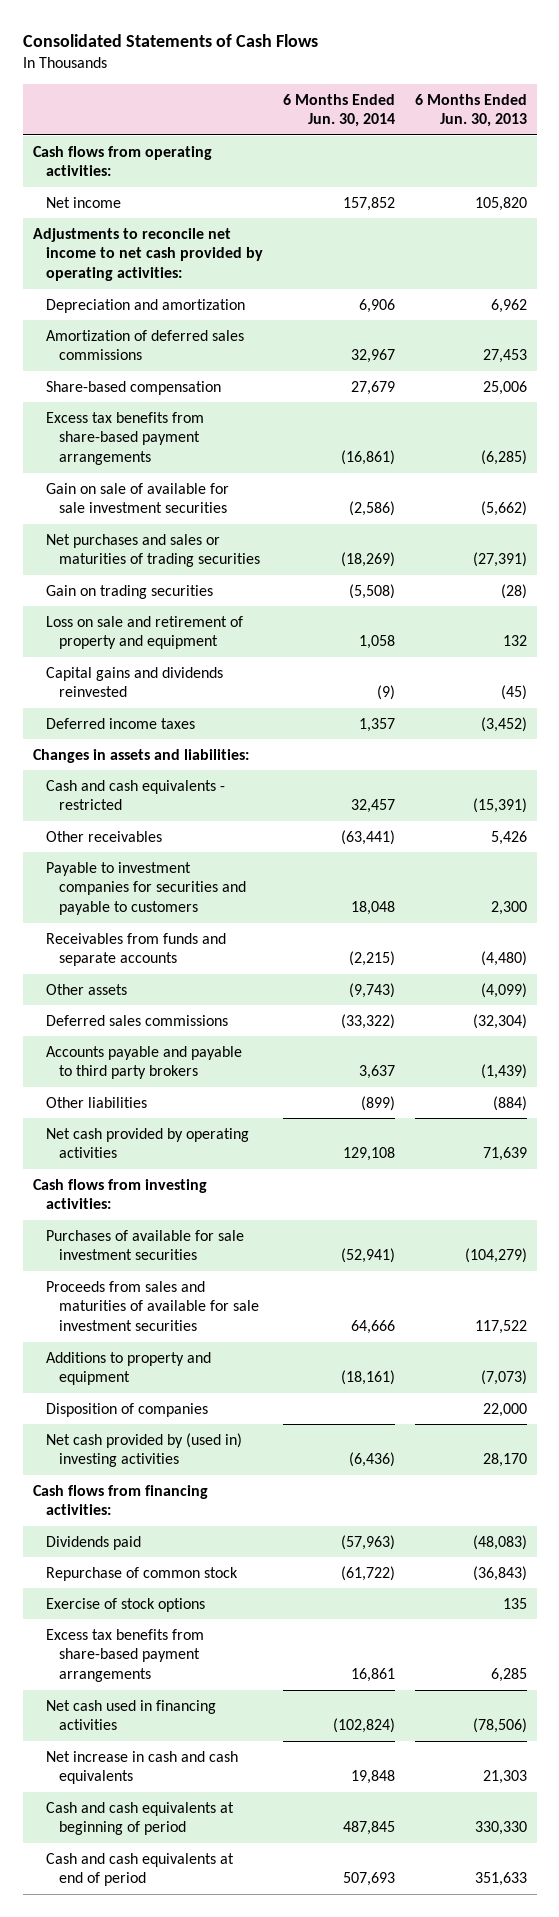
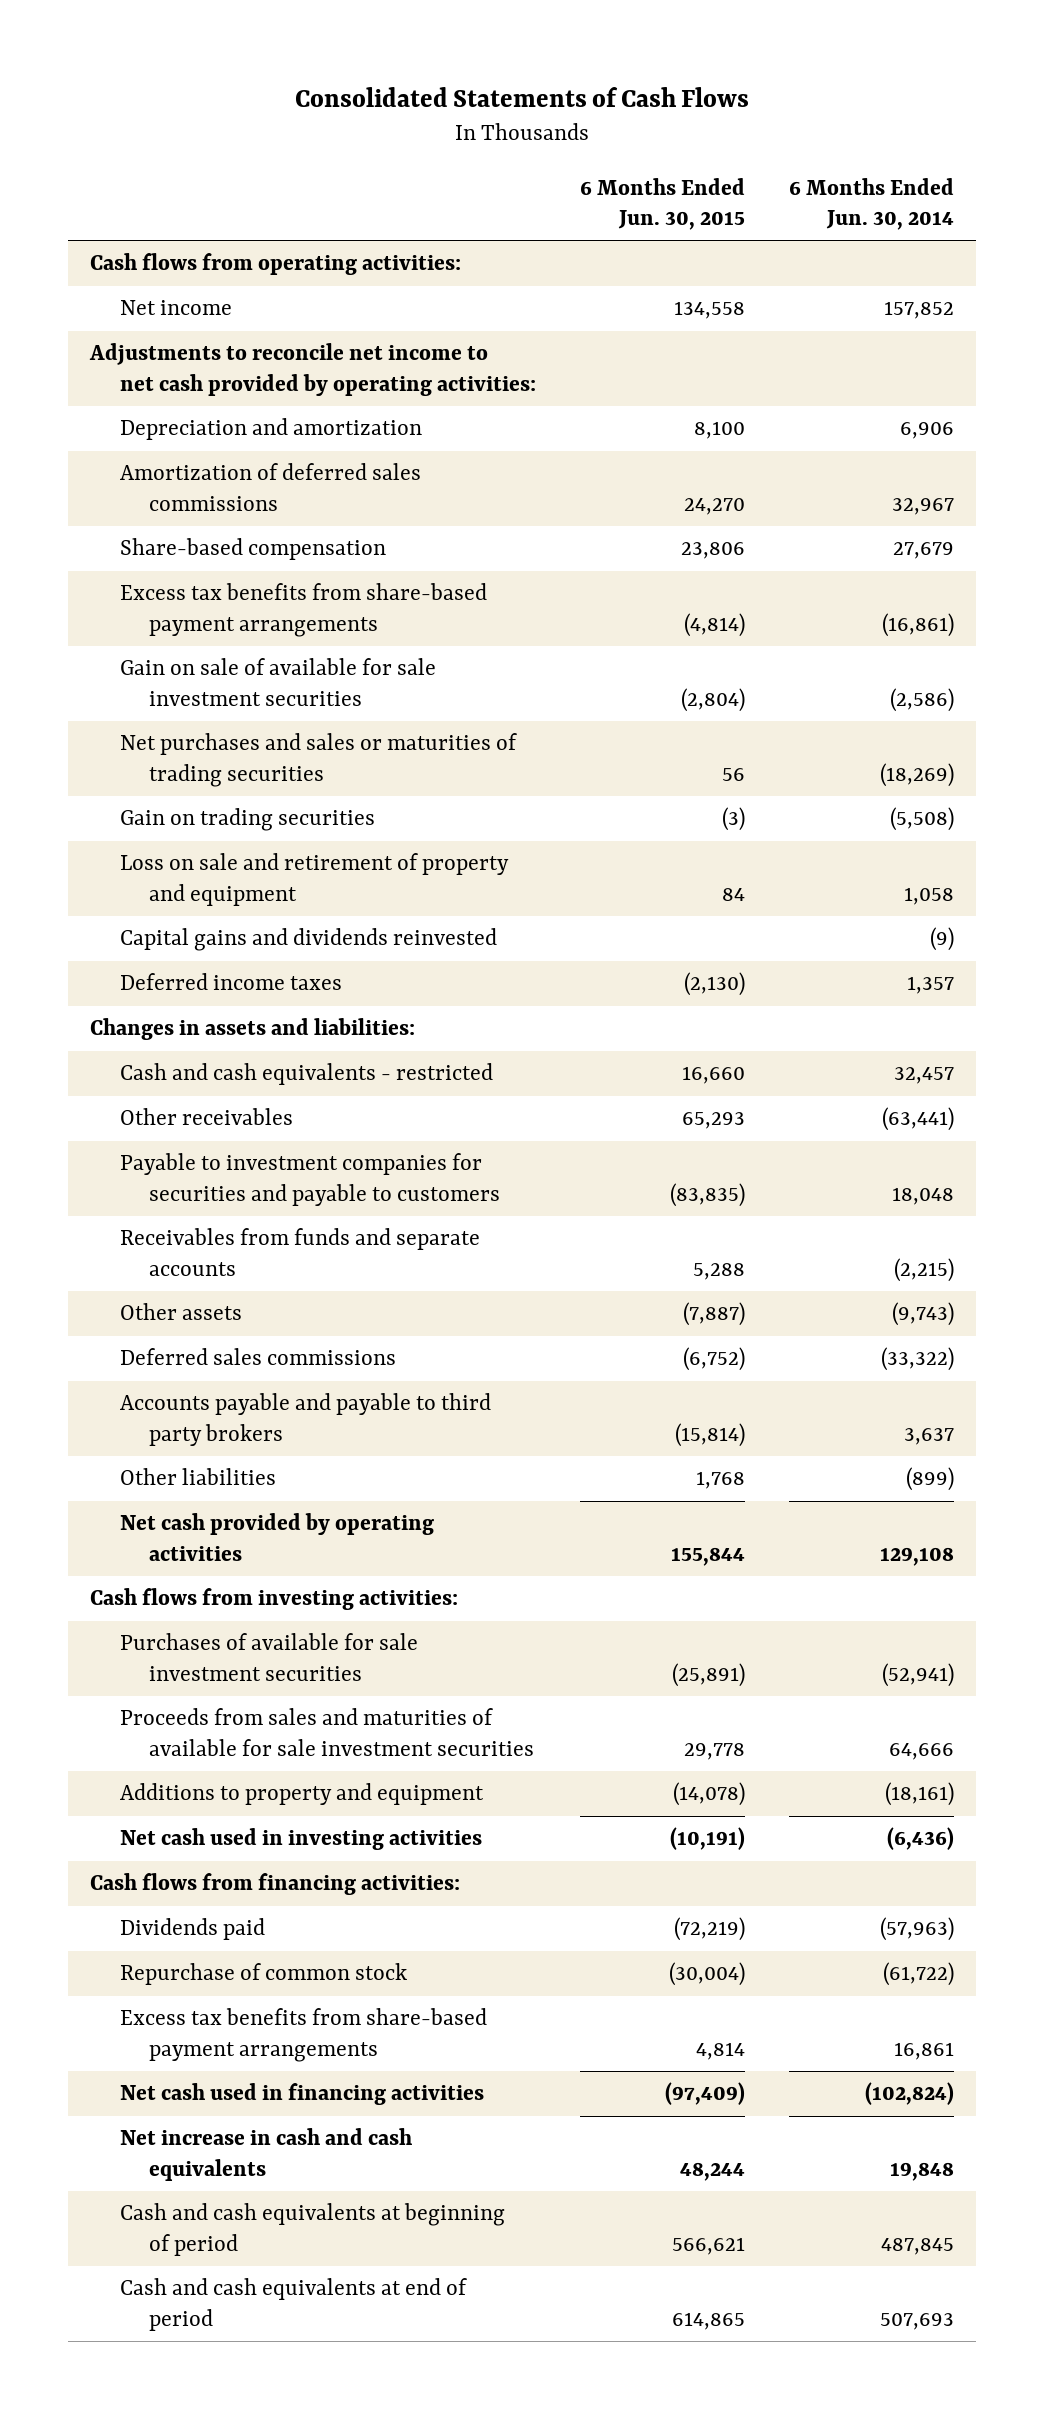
- | 6 Months Ended Jun. 30, 2014 | 6 Months Ended Jun. 30, 2013
+ | 6 Months Ended Jun. 30, 2015 | 6 Months Ended Jun. 30, 2014
- Disposition of companies | | 22,000
- Net cash provided by (used in) investing activities | (6,436) | 28,170
+ Net cash used in investing activities | (10,191) | (6,436)
- Exercise of stock options | | 135

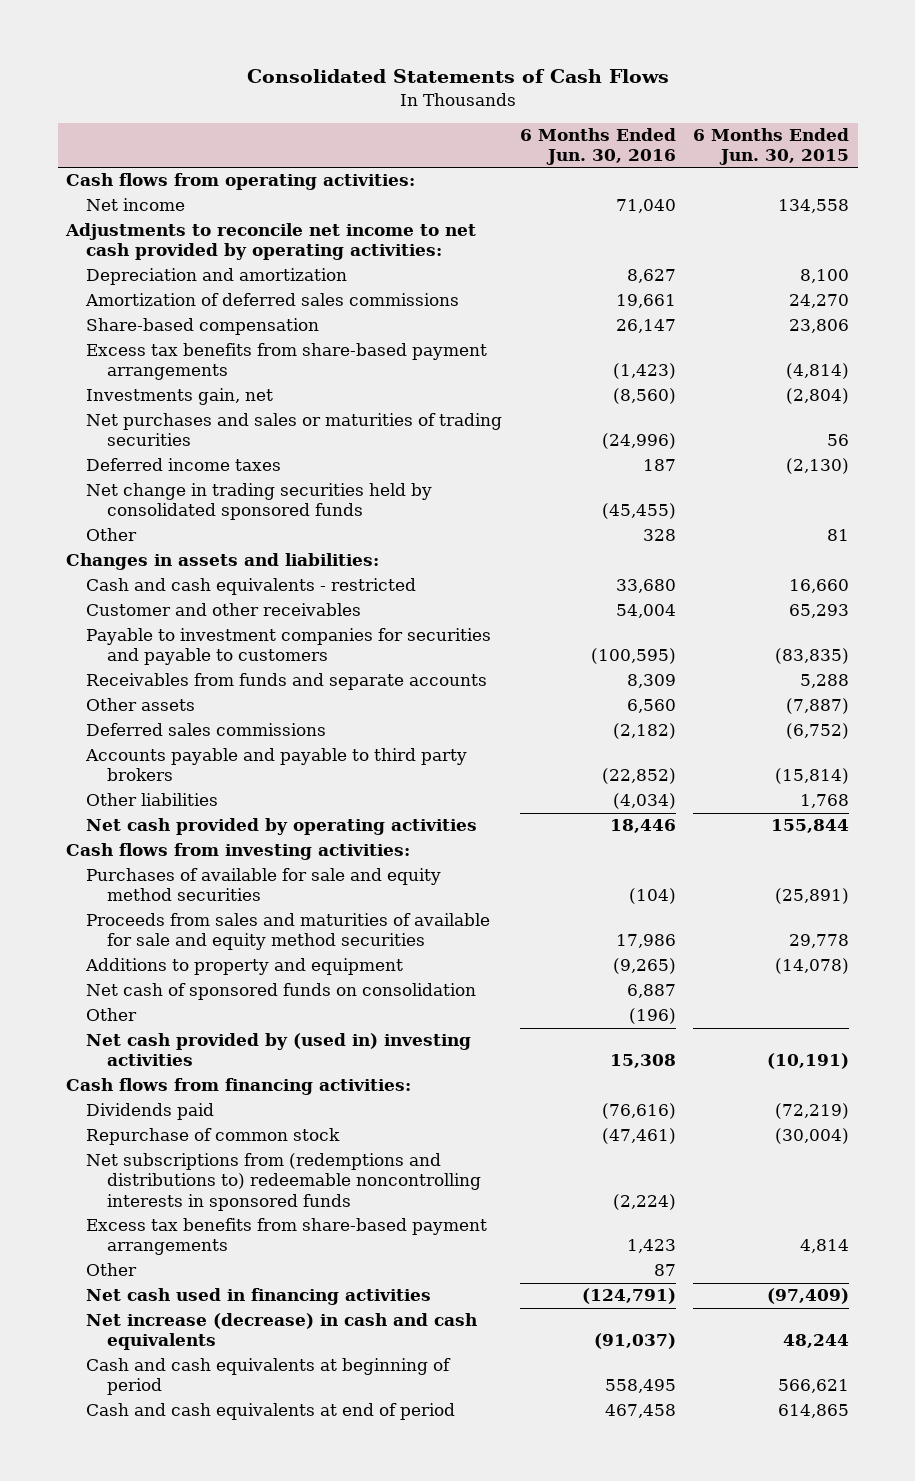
- | 6 Months Ended Jun. 30, 2015 | 6 Months Ended Jun. 30, 2014
+ | 6 Months Ended Jun. 30, 2016 | 6 Months Ended Jun. 30, 2015
- Gain on sale of available for sale investment securities | (2,804) | (2,586)
+ Investments gain, net | (8,560) | (2,804)
- Gain on trading securities | (3) | (5,508)
- Loss on sale and retirement of property and equipment | 84 | 1,058
- Capital gains and dividends reinvested | | (9)
+ Net change in trading securities held by consolidated sponsored funds | (45,455) |
+ Other | 328 | 81
- Other receivables | 65,293 | (63,441)
+ Customer and other receivables | 54,004 | 65,293
- Purchases of available for sale investment securities | (25,891) | (52,941)
- Proceeds from sales and maturities of available for sale investment securities | 29,778 | 64,666
+ Purchases of available for sale and equity method securities | (104) | (25,891)
+ Proceeds from sales and maturities of available for sale and equity method securities | 17,986 | 29,778
- Net cash used in investing activities | (10,191) | (6,436)
+ Net cash of sponsored funds on consolidation | 6,887 |
+ Other | (196) |
+ Net cash provided by (used in) investing activities | 15,308 | (10,191)
+ Net subscriptions from (redemptions and distributions to) redeemable noncontrolling interests in sponsored funds | (2,224) |
+ Other | 87 |
- Net increase in cash and cash equivalents | 48,244 | 19,848
+ Net increase (decrease) in cash and cash equivalents | (91,037) | 48,244

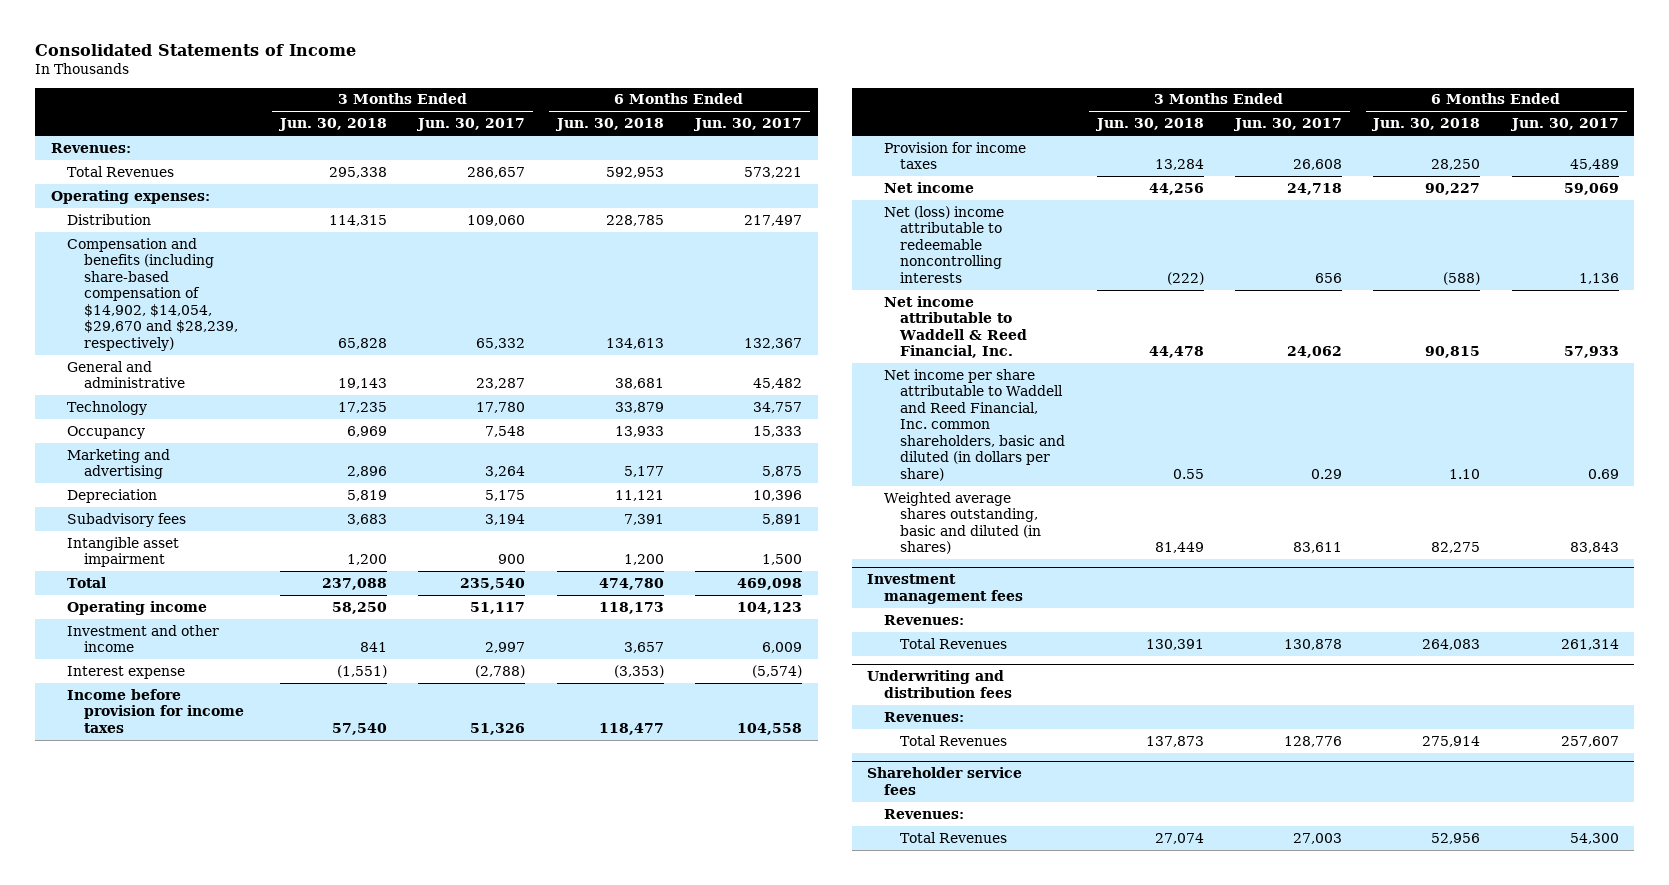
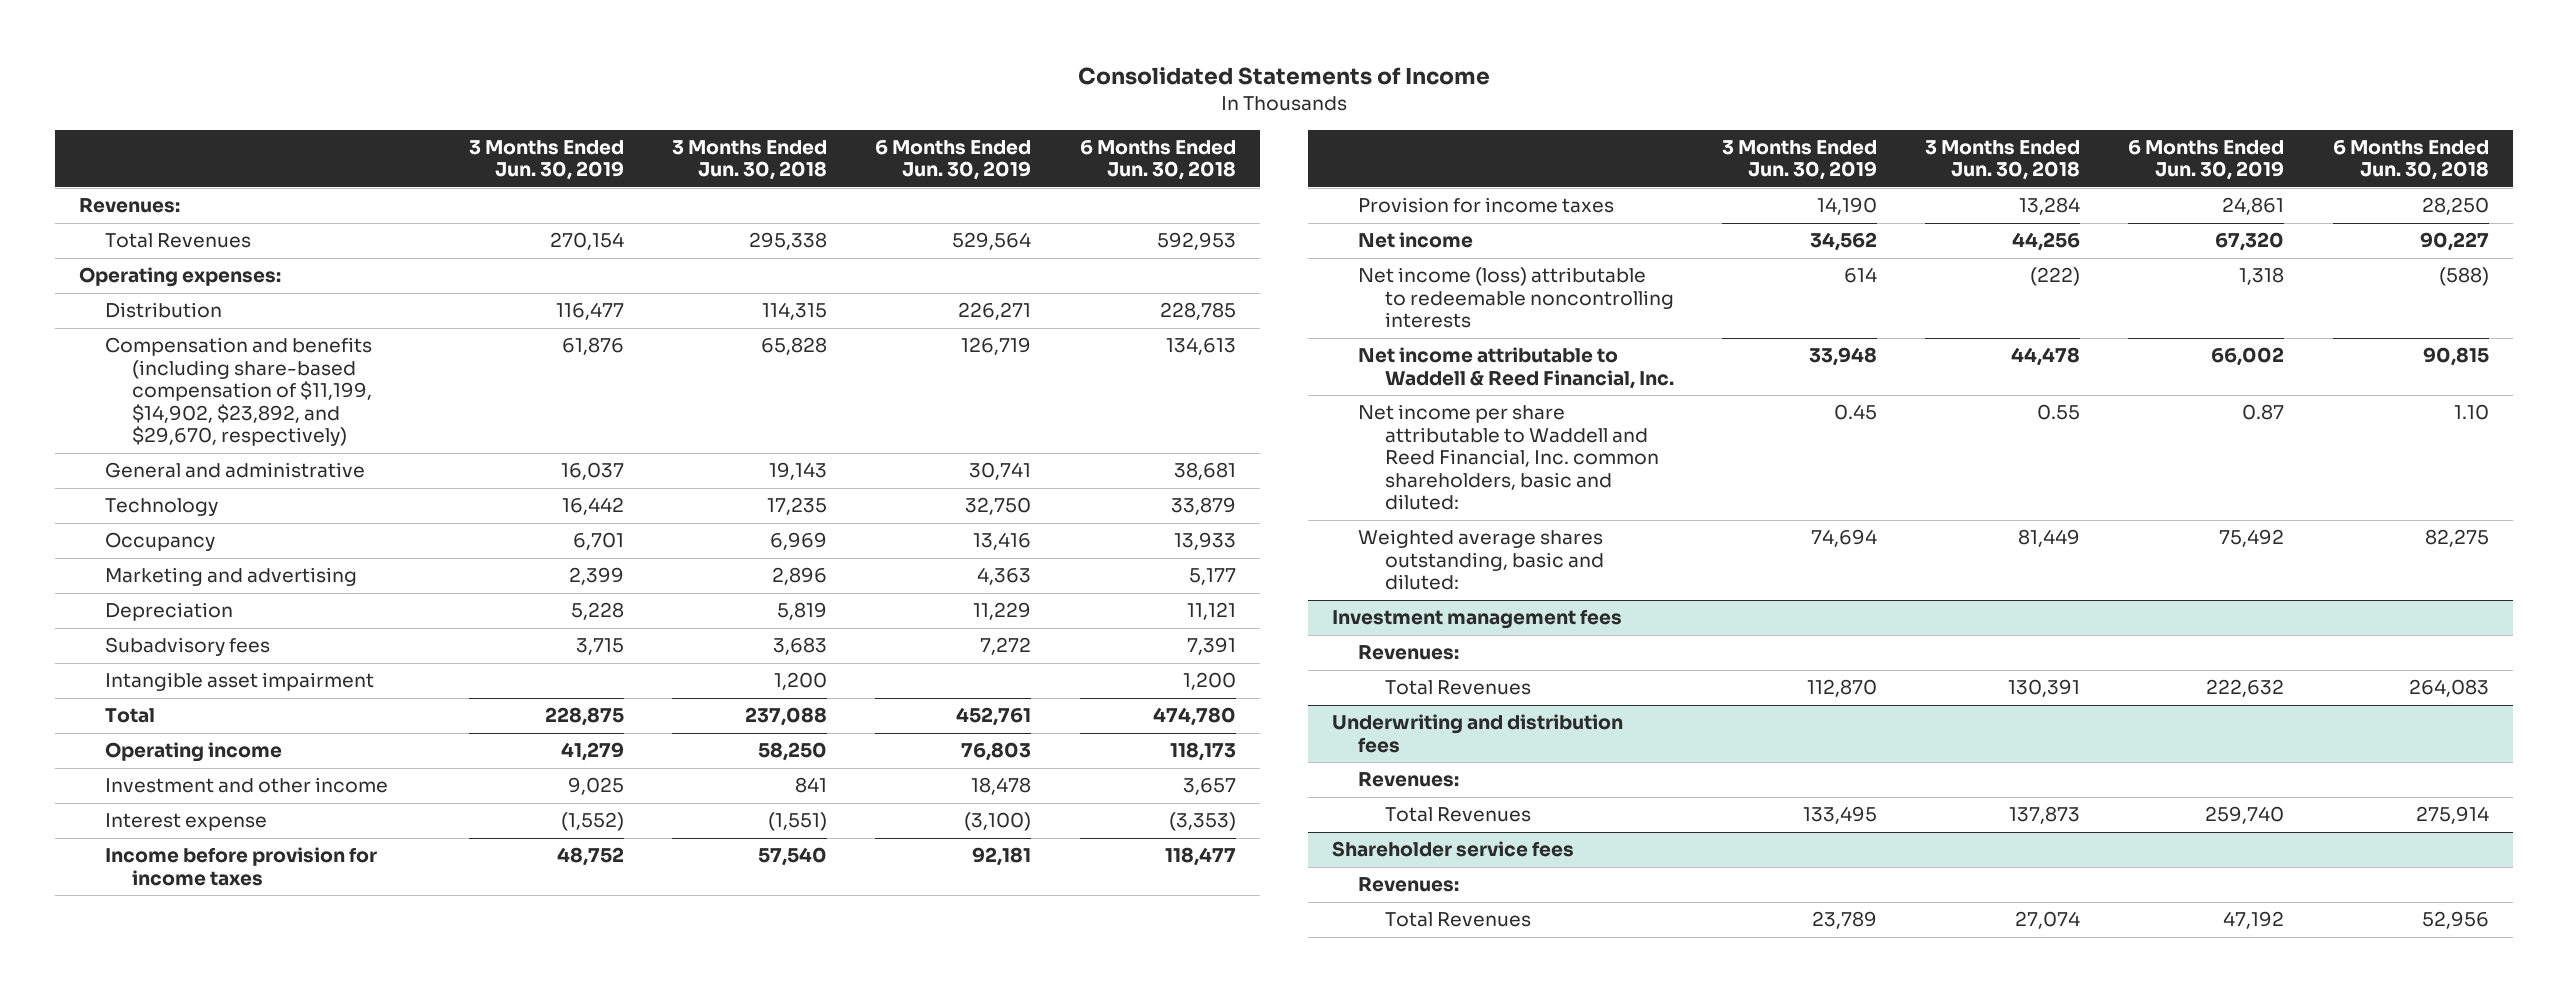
- | 3 Months Ended Jun. 30, 2018 | 3 Months Ended Jun. 30, 2017 | 6 Months Ended Jun. 30, 2018 | 6 Months Ended Jun. 30, 2017
+ | 3 Months Ended Jun. 30, 2019 | 3 Months Ended Jun. 30, 2018 | 6 Months Ended Jun. 30, 2019 | 6 Months Ended Jun. 30, 2018
- Compensation and benefits (including share-based compensation of $14,902, $14,054, $29,670 and $28,239, respectively) | 65,828 | 65,332 | 134,613 | 132,367
+ Compensation and benefits (including share-based compensation of $11,199, $14,902, $23,892, and $29,670, respectively) | 61,876 | 65,828 | 126,719 | 134,613
- Net (loss) income attributable to redeemable noncontrolling interests | (222) | 656 | (588) | 1,136
+ Net income (loss) attributable to redeemable noncontrolling interests | 614 | (222) | 1,318 | (588)
- Net income per share attributable to Waddell and Reed Financial, Inc. common shareholders, basic and diluted (in dollars per share) | 0.55 | 0.29 | 1.10 | 0.69
- Weighted average shares outstanding, basic and diluted (in shares) | 81,449 | 83,611 | 82,275 | 83,843
+ Net income per share attributable to Waddell and Reed Financial, Inc. common shareholders, basic and diluted: | 0.45 | 0.55 | 0.87 | 1.10
+ Weighted average shares outstanding, basic and diluted: | 74,694 | 81,449 | 75,492 | 82,275

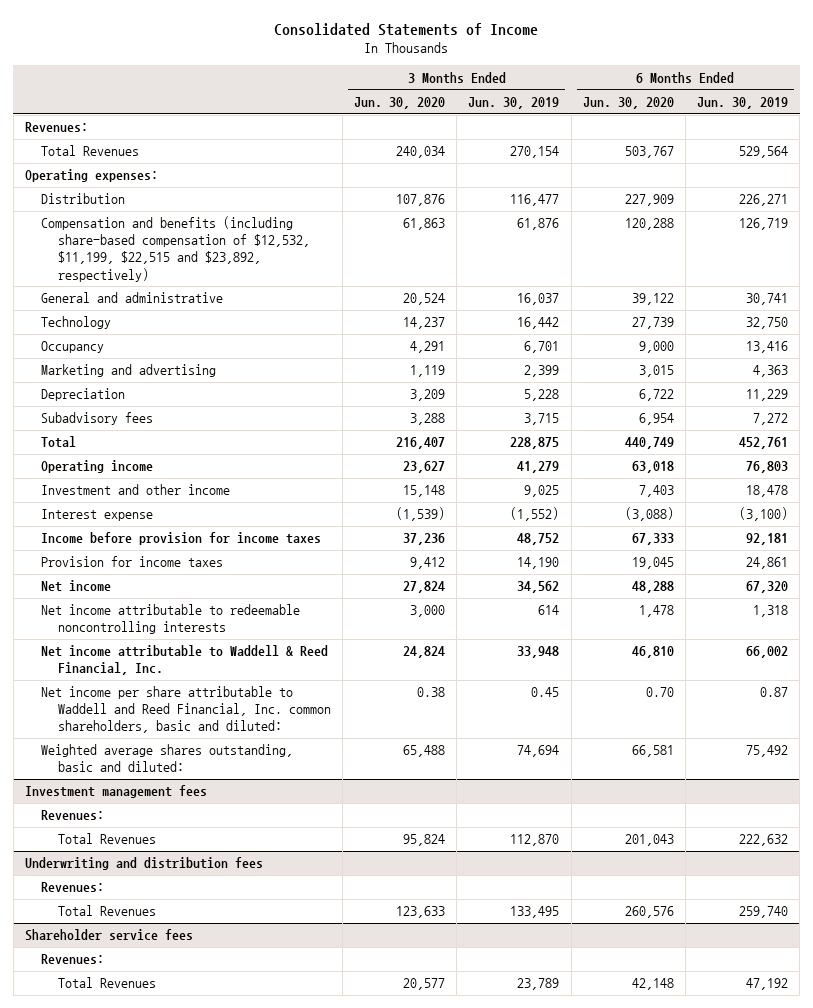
- | 3 Months Ended Jun. 30, 2019 | 3 Months Ended Jun. 30, 2018 | 6 Months Ended Jun. 30, 2019 | 6 Months Ended Jun. 30, 2018
+ | 3 Months Ended Jun. 30, 2020 | 3 Months Ended Jun. 30, 2019 | 6 Months Ended Jun. 30, 2020 | 6 Months Ended Jun. 30, 2019
- Compensation and benefits (including share-based compensation of $11,199, $14,902, $23,892, and $29,670, respectively) | 61,876 | 65,828 | 126,719 | 134,613
+ Compensation and benefits (including share-based compensation of $12,532, $11,199, $22,515 and $23,892, respectively) | 61,863 | 61,876 | 120,288 | 126,719
- Intangible asset impairment | | 1,200 | | 1,200
- Net income (loss) attributable to redeemable noncontrolling interests | 614 | (222) | 1,318 | (588)
+ Net income attributable to redeemable noncontrolling interests | 3,000 | 614 | 1,478 | 1,318

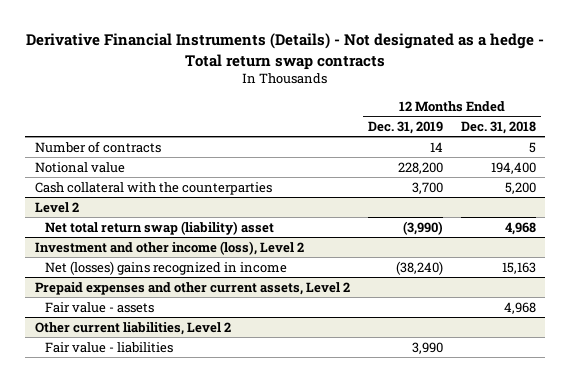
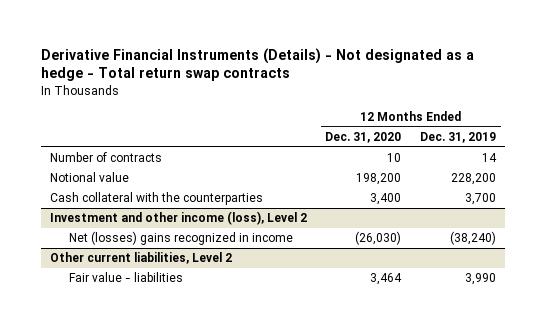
- | 12 Months Ended Dec. 31, 2019 | 12 Months Ended Dec. 31, 2018
+ | 12 Months Ended Dec. 31, 2020 | 12 Months Ended Dec. 31, 2019
- Level 2
- Net total return swap (liability) asset | (3,990) | 4,968
- Prepaid expenses and other current assets, Level 2
- Fair value - assets | | 4,968

